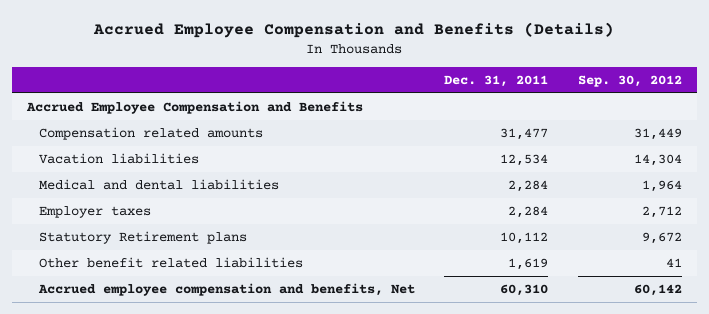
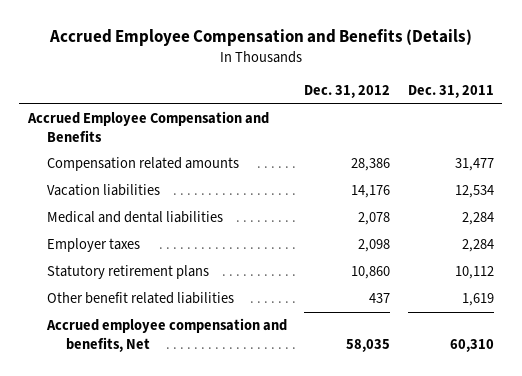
- | Dec. 31, 2011 | Sep. 30, 2012
+ | Dec. 31, 2012 | Dec. 31, 2011
- Statutory Retirement plans | 10,112 | 9,672
+ Statutory retirement plans | 10,860 | 10,112

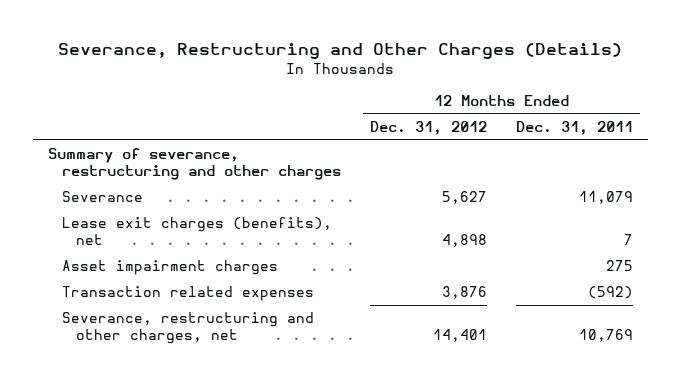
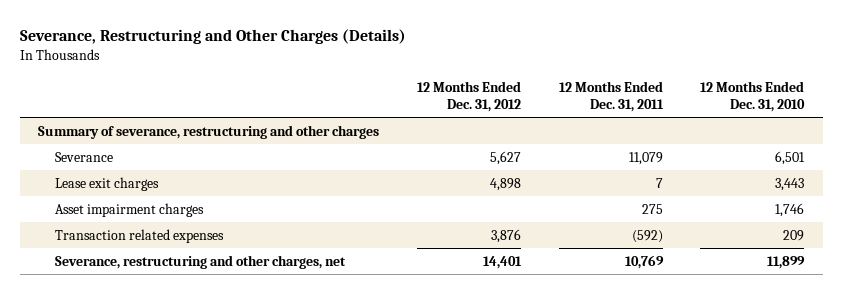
- | 12 Months Ended Dec. 31, 2012 | 12 Months Ended Dec. 31, 2011
+ | 12 Months Ended Dec. 31, 2012 | 12 Months Ended Dec. 31, 2011 | 12 Months Ended Dec. 31, 2010
- Lease exit charges (benefits), net | 4,898 | 7
+ Lease exit charges | 4,898 | 7 | 3,443

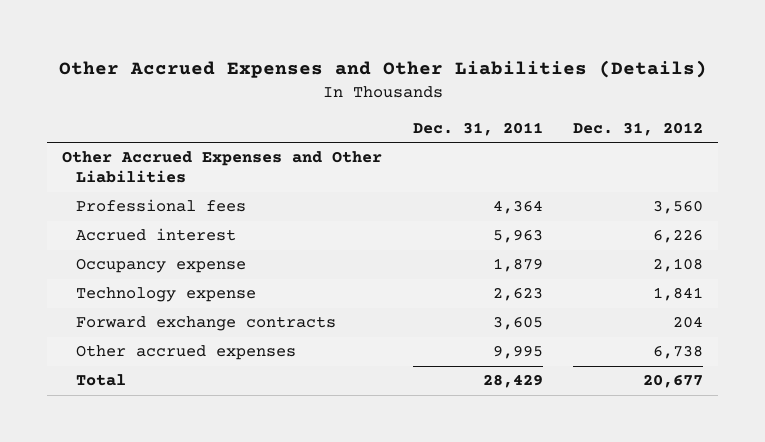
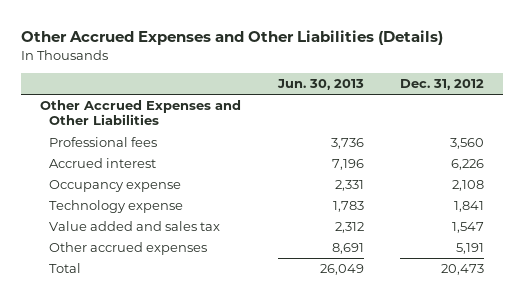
- | Dec. 31, 2011 | Dec. 31, 2012
+ | Jun. 30, 2013 | Dec. 31, 2012
- Forward exchange contracts | 3,605 | 204
- Other accrued expenses | 9,995 | 6,738
- Total | 28,429 | 20,677
+ Value added and sales tax | 2,312 | 1,547
+ Other accrued expenses | 8,691 | 5,191
+ Total | 26,049 | 20,473

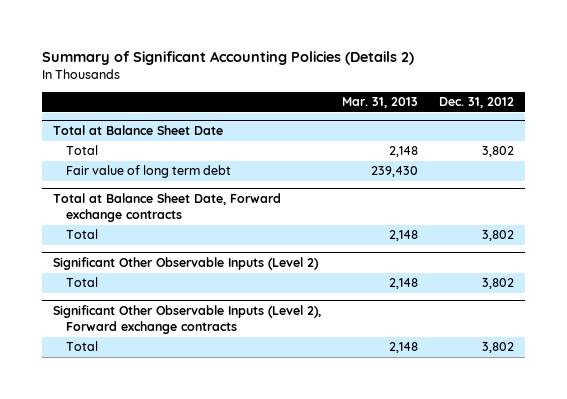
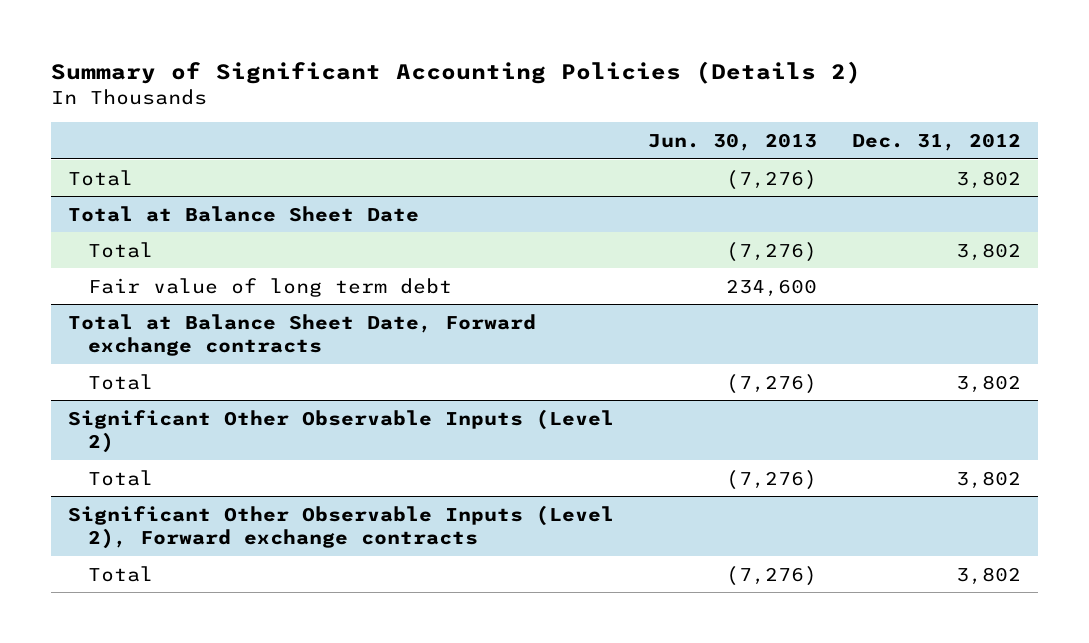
- | Mar. 31, 2013 | Dec. 31, 2012
+ | Jun. 30, 2013 | Dec. 31, 2012
+ Total | (7,276) | 3,802

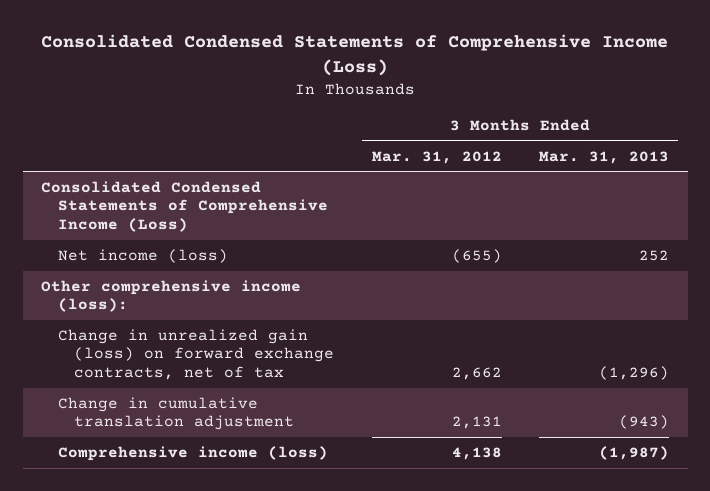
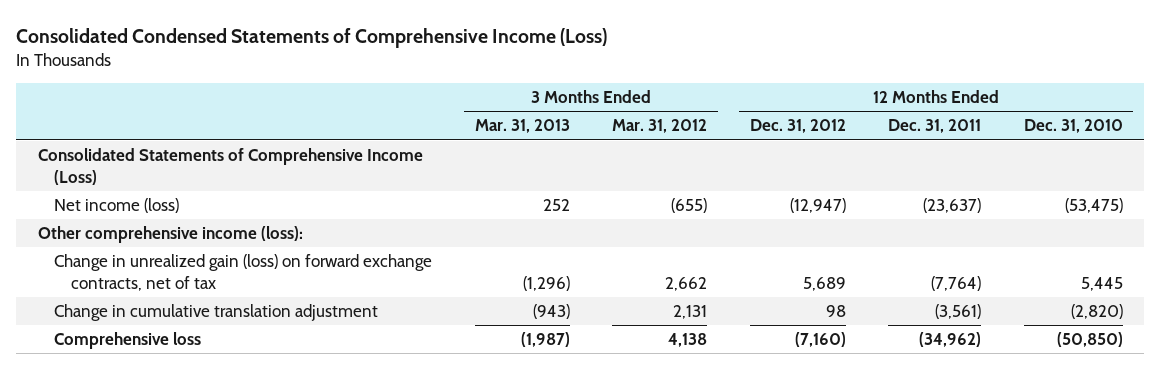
- | 3 Months Ended Mar. 31, 2012 | 3 Months Ended Mar. 31, 2013
+ | 3 Months Ended Mar. 31, 2013 | 3 Months Ended Mar. 31, 2012 | 12 Months Ended Dec. 31, 2012 | 12 Months Ended Dec. 31, 2011 | 12 Months Ended Dec. 31, 2010
- Consolidated Condensed Statements of Comprehensive Income (Loss)
+ Consolidated Statements of Comprehensive Income (Loss)
- Comprehensive income (loss) | 4,138 | (1,987)
+ Comprehensive loss | (1,987) | 4,138 | (7,160) | (34,962) | (50,850)

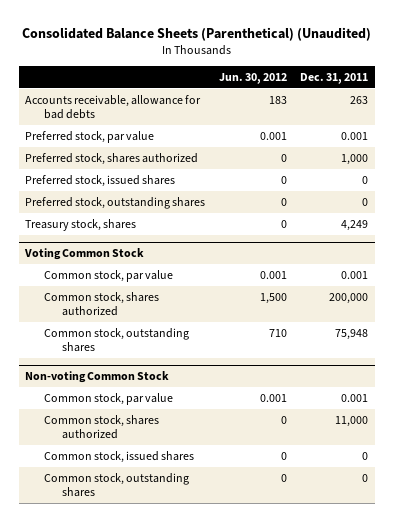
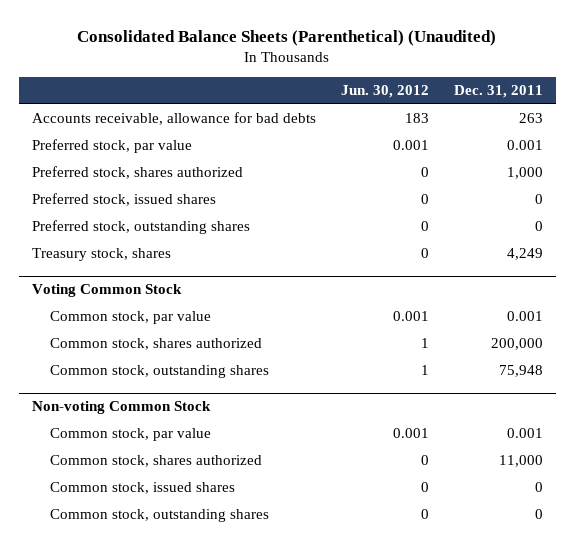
@ Voting Common Stock
- Common stock, shares authorized | 1,500 | 200,000
- Common stock, outstanding shares | 710 | 75,948
+ Common stock, shares authorized | 1 | 200,000
+ Common stock, outstanding shares | 1 | 75,948

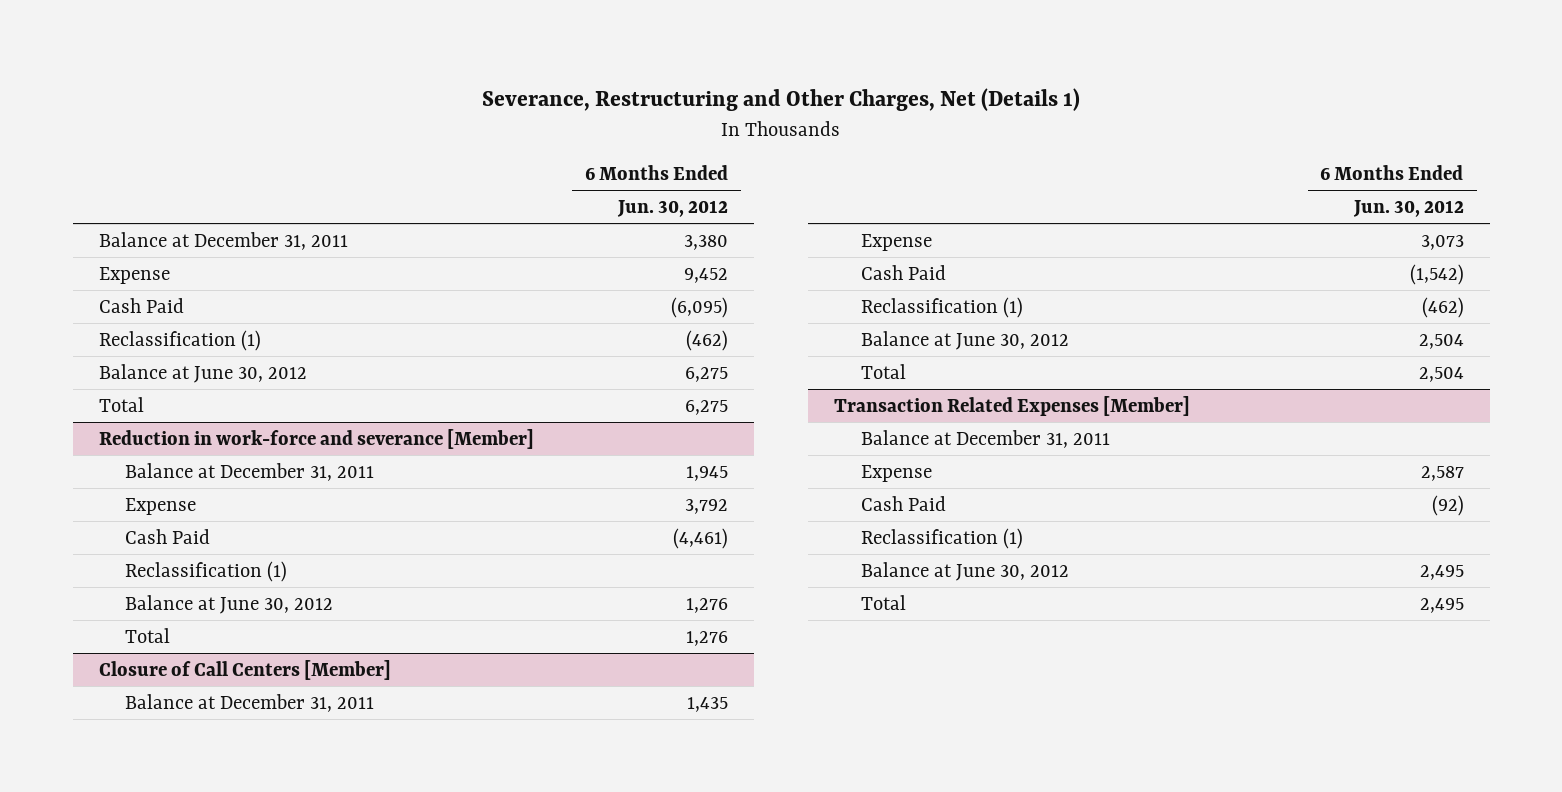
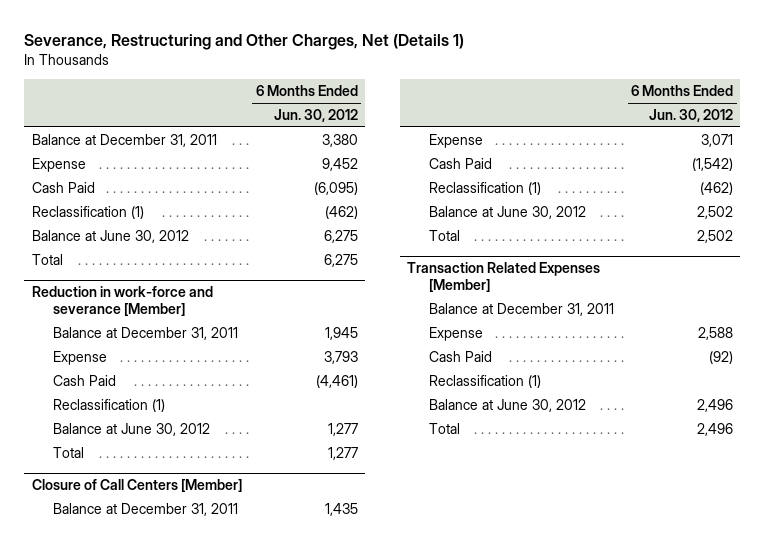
@ Reduction in work-force and severance [Member]
- Expense | 3,792
+ Expense | 3,793
- Balance at June 30, 2012 | 1,276
- Total | 1,276
+ Balance at June 30, 2012 | 1,277
+ Total | 1,277
@ Closure of Call Centers [Member]
- Expense | 3,073
+ Expense | 3,071
- Balance at June 30, 2012 | 2,504
- Total | 2,504
+ Balance at June 30, 2012 | 2,502
+ Total | 2,502
@ Transaction Related Expenses [Member]
- Expense | 2,587
+ Expense | 2,588
- Balance at June 30, 2012 | 2,495
- Total | 2,495
+ Balance at June 30, 2012 | 2,496
+ Total | 2,496

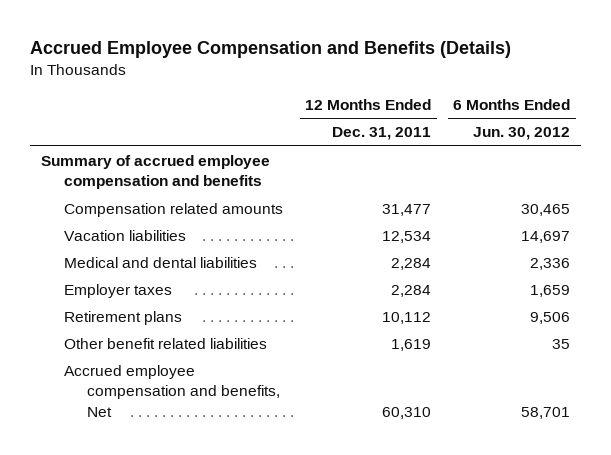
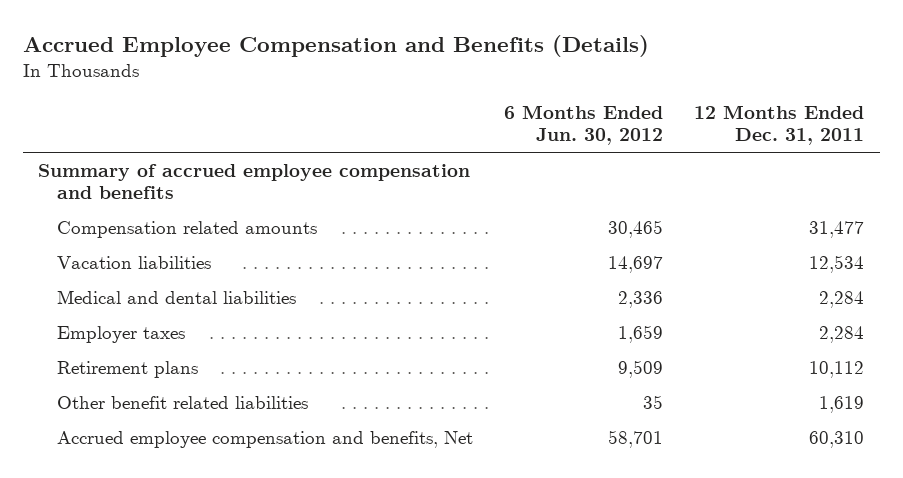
- | 12 Months Ended Dec. 31, 2011 | 6 Months Ended Jun. 30, 2012
+ | 6 Months Ended Jun. 30, 2012 | 12 Months Ended Dec. 31, 2011
- Retirement plans | 10,112 | 9,506
+ Retirement plans | 9,509 | 10,112

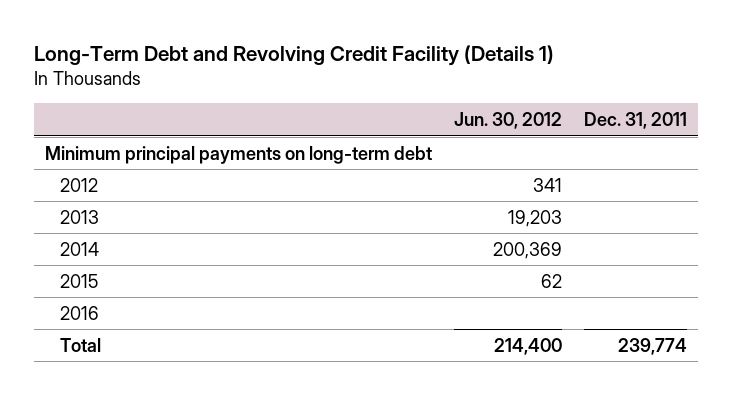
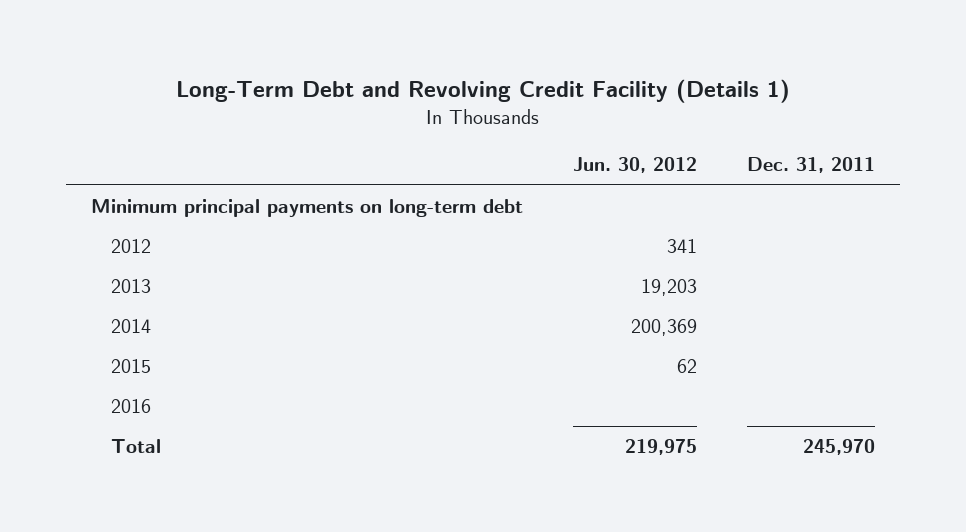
- Total | 214,400 | 239,774
+ Total | 219,975 | 245,970

